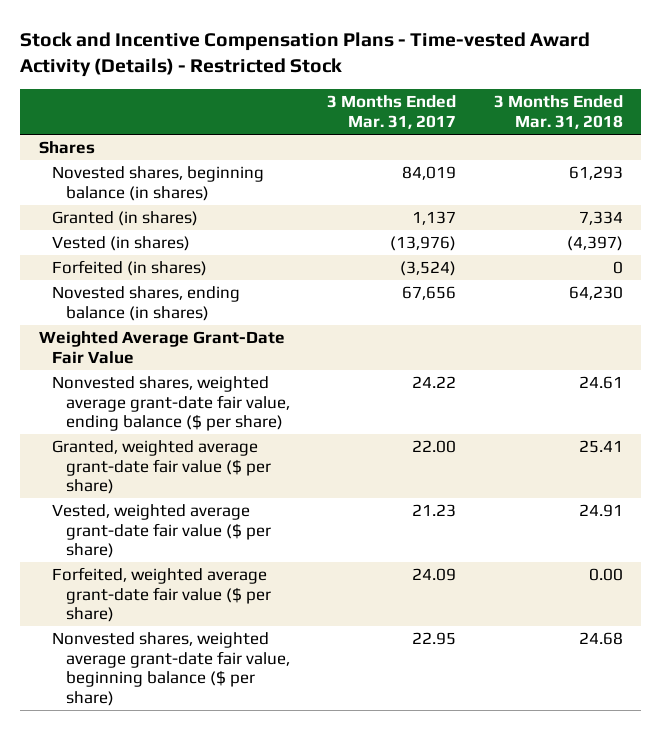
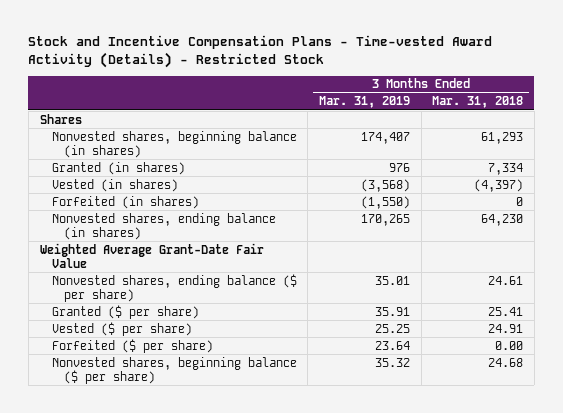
- | 3 Months Ended Mar. 31, 2017 | 3 Months Ended Mar. 31, 2018
+ | 3 Months Ended Mar. 31, 2019 | 3 Months Ended Mar. 31, 2018
- Novested shares, beginning balance (in shares) | 84,019 | 61,293
+ Nonvested shares, beginning balance (in shares) | 174,407 | 61,293
- Novested shares, ending balance (in shares) | 67,656 | 64,230
+ Nonvested shares, ending balance (in shares) | 170,265 | 64,230
- Nonvested shares, weighted average grant-date fair value, ending balance ($ per share) | 24.22 | 24.61
- Granted, weighted average grant-date fair value ($ per share) | 22.00 | 25.41
- Vested, weighted average grant-date fair value ($ per share) | 21.23 | 24.91
- Forfeited, weighted average grant-date fair value ($ per share) | 24.09 | 0.00
- Nonvested shares, weighted average grant-date fair value, beginning balance ($ per share) | 22.95 | 24.68
+ Nonvested shares, ending balance ($ per share) | 35.01 | 24.61
+ Granted ($ per share) | 35.91 | 25.41
+ Vested ($ per share) | 25.25 | 24.91
+ Forfeited ($ per share) | 23.64 | 0.00
+ Nonvested shares, beginning balance ($ per share) | 35.32 | 24.68

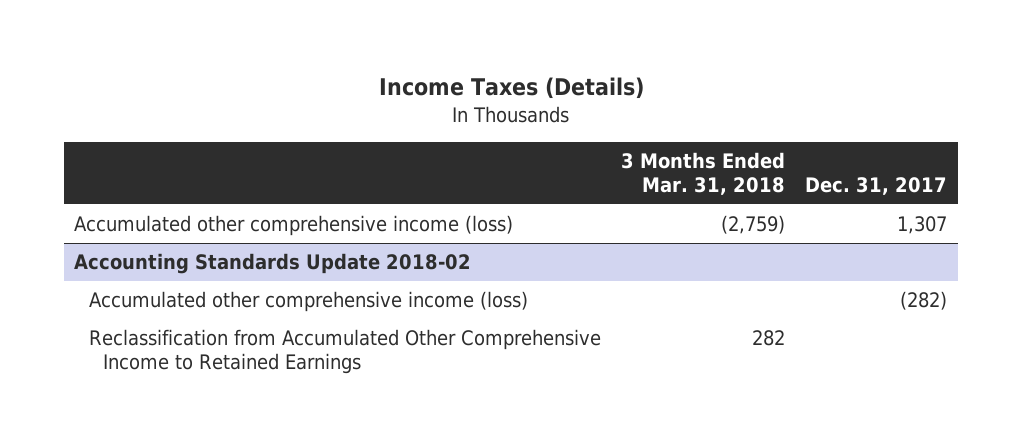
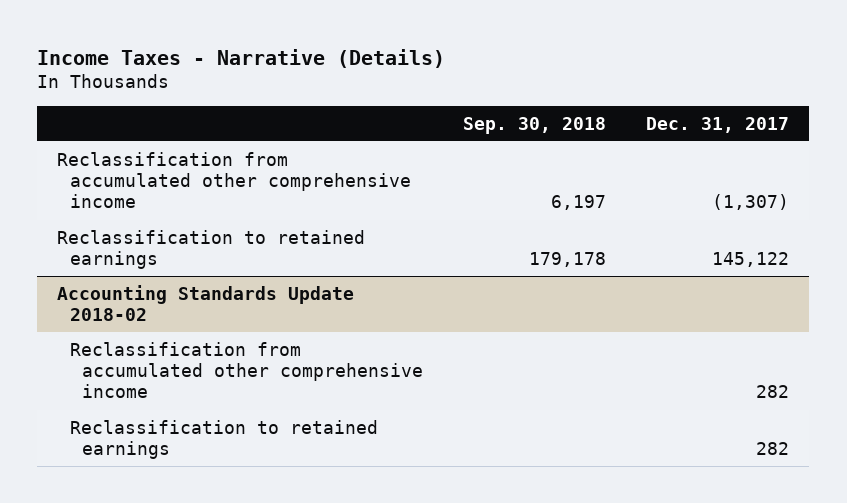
- Income Taxes (Details)
+ Income Taxes - Narrative (Details)
- | 3 Months Ended Mar. 31, 2018 | Dec. 31, 2017
+ | Sep. 30, 2018 | Dec. 31, 2017
- Accumulated other comprehensive income (loss) | (2,759) | 1,307
+ Reclassification from accumulated other comprehensive income | 6,197 | (1,307)
+ Reclassification to retained earnings | 179,178 | 145,122
@ Accounting Standards Update 2018-02
- Accumulated other comprehensive income (loss) | | (282)
- Reclassification from Accumulated Other Comprehensive Income to Retained Earnings | 282 |
+ Reclassification from accumulated other comprehensive income | | 282
+ Reclassification to retained earnings | | 282

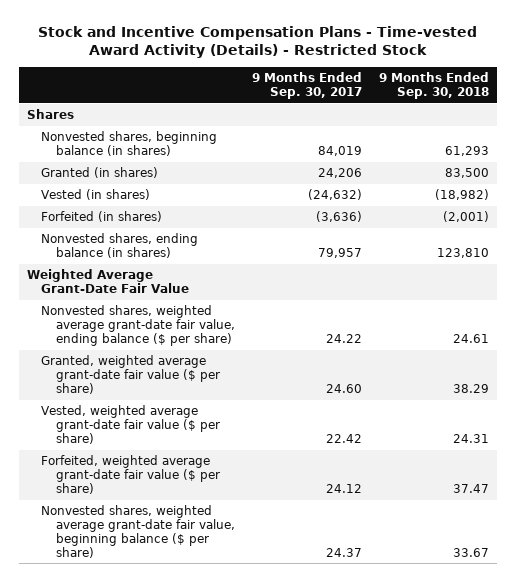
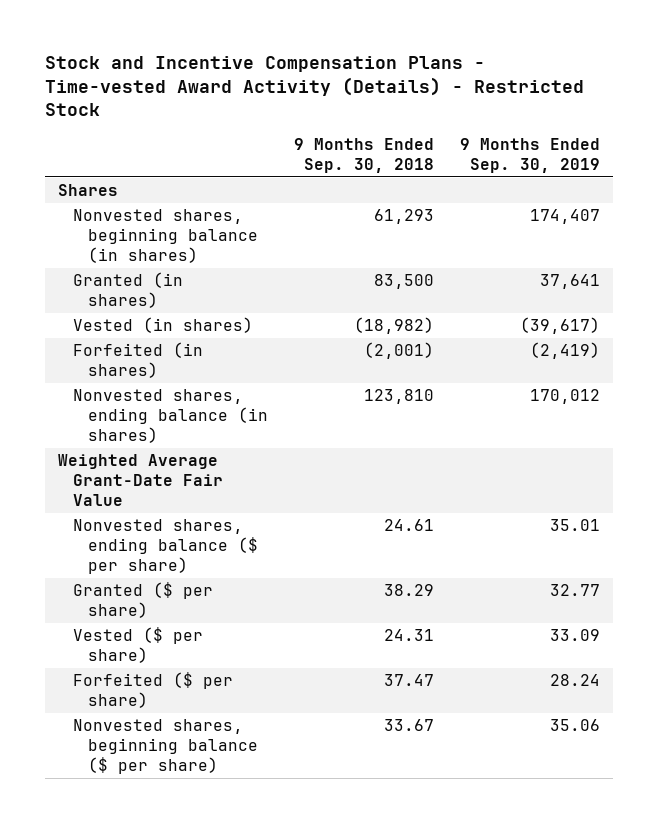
- | 9 Months Ended Sep. 30, 2017 | 9 Months Ended Sep. 30, 2018
+ | 9 Months Ended Sep. 30, 2018 | 9 Months Ended Sep. 30, 2019
- Nonvested shares, weighted average grant-date fair value, ending balance ($ per share) | 24.22 | 24.61
- Granted, weighted average grant-date fair value ($ per share) | 24.60 | 38.29
- Vested, weighted average grant-date fair value ($ per share) | 22.42 | 24.31
- Forfeited, weighted average grant-date fair value ($ per share) | 24.12 | 37.47
- Nonvested shares, weighted average grant-date fair value, beginning balance ($ per share) | 24.37 | 33.67
+ Nonvested shares, ending balance ($ per share) | 24.61 | 35.01
+ Granted ($ per share) | 38.29 | 32.77
+ Vested ($ per share) | 24.31 | 33.09
+ Forfeited ($ per share) | 37.47 | 28.24
+ Nonvested shares, beginning balance ($ per share) | 33.67 | 35.06

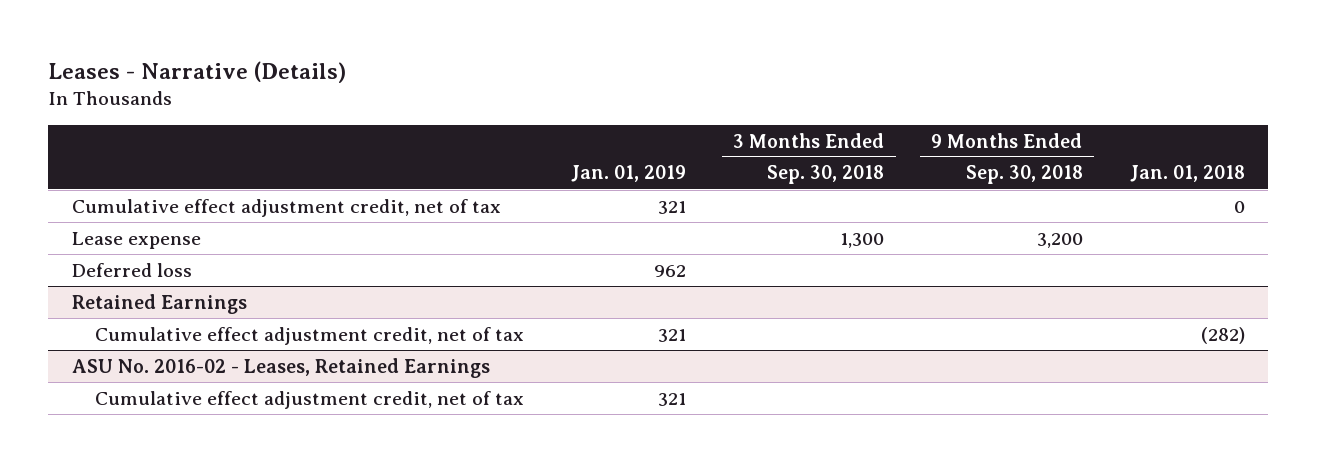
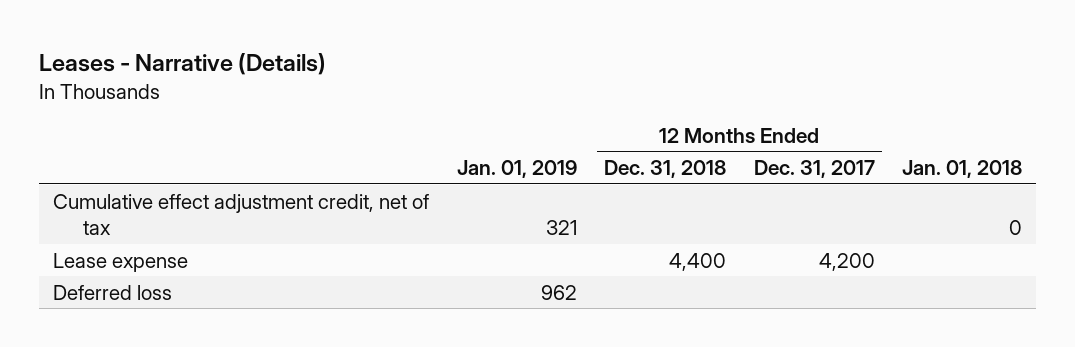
- | Jan. 01, 2019 | 3 Months Ended Sep. 30, 2018 | 9 Months Ended Sep. 30, 2018 | Jan. 01, 2018
+ | Jan. 01, 2019 | 12 Months Ended Dec. 31, 2018 | 12 Months Ended Dec. 31, 2017 | Jan. 01, 2018
- Retained Earnings
- Cumulative effect adjustment credit, net of tax | 321 | | | (282)
- ASU No. 2016-02 - Leases, Retained Earnings
- Cumulative effect adjustment credit, net of tax | 321 | | |

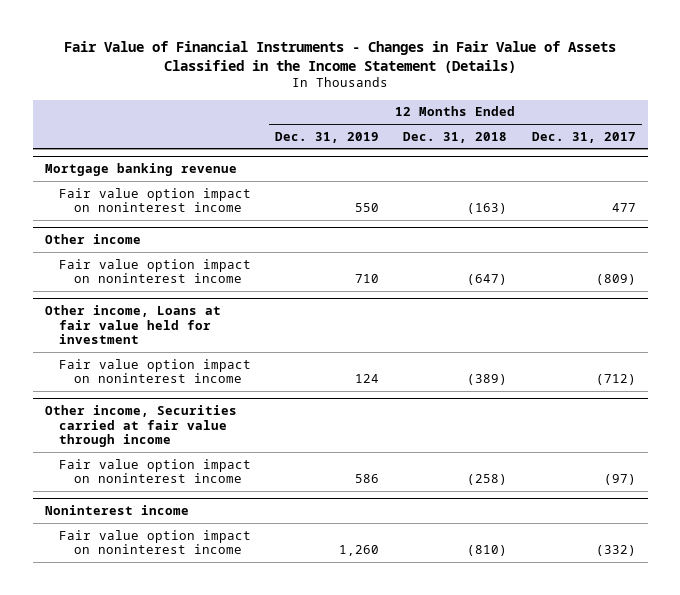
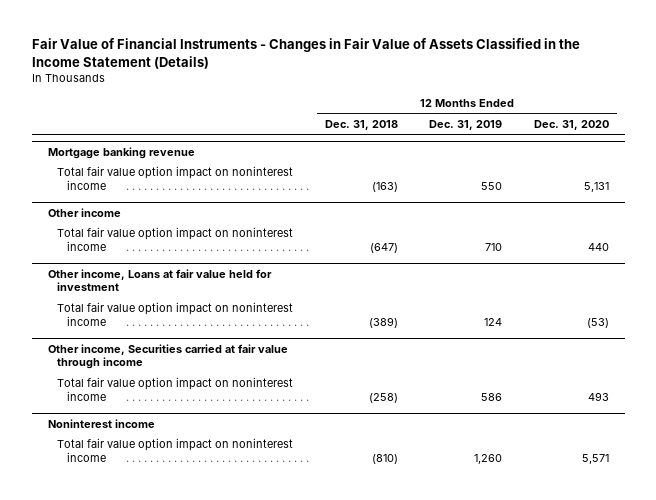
- | 12 Months Ended Dec. 31, 2019 | 12 Months Ended Dec. 31, 2018 | 12 Months Ended Dec. 31, 2017
+ | 12 Months Ended Dec. 31, 2018 | 12 Months Ended Dec. 31, 2019 | 12 Months Ended Dec. 31, 2020
@ Mortgage banking revenue
- Fair value option impact on noninterest income | 550 | (163) | 477
+ Total fair value option impact on noninterest income | (163) | 550 | 5,131
@ Other income
- Fair value option impact on noninterest income | 710 | (647) | (809)
+ Total fair value option impact on noninterest income | (647) | 710 | 440
@ Other income, Loans at fair value held for investment
- Fair value option impact on noninterest income | 124 | (389) | (712)
+ Total fair value option impact on noninterest income | (389) | 124 | (53)
@ Other income, Securities carried at fair value through income
- Fair value option impact on noninterest income | 586 | (258) | (97)
+ Total fair value option impact on noninterest income | (258) | 586 | 493
@ Noninterest income
- Fair value option impact on noninterest income | 1,260 | (810) | (332)
+ Total fair value option impact on noninterest income | (810) | 1,260 | 5,571

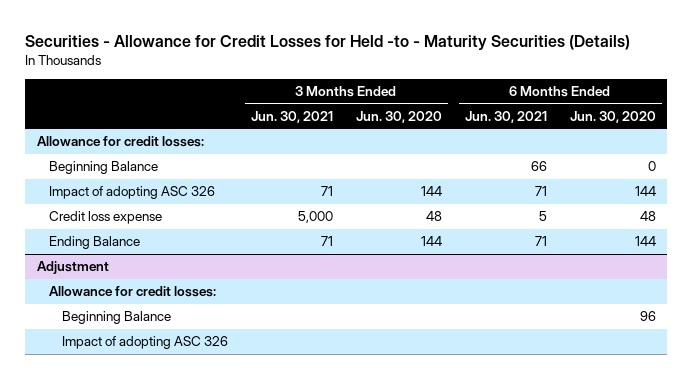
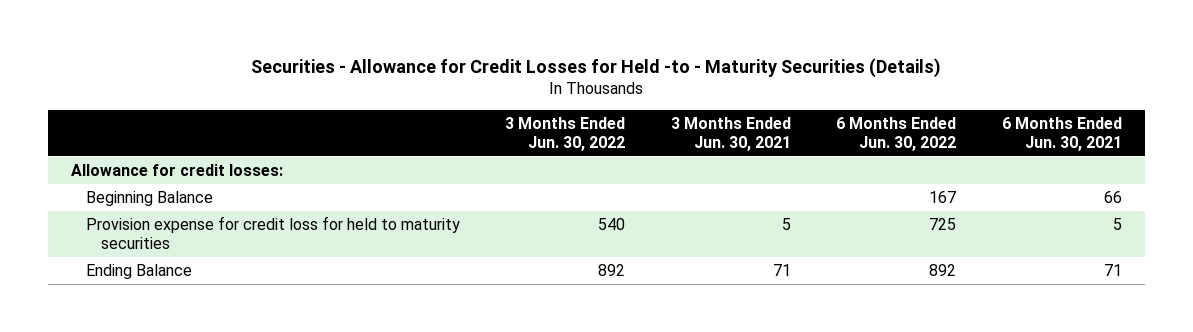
- | 3 Months Ended Jun. 30, 2021 | 3 Months Ended Jun. 30, 2020 | 6 Months Ended Jun. 30, 2021 | 6 Months Ended Jun. 30, 2020
+ | 3 Months Ended Jun. 30, 2022 | 3 Months Ended Jun. 30, 2021 | 6 Months Ended Jun. 30, 2022 | 6 Months Ended Jun. 30, 2021
- Impact of adopting ASC 326 | 71 | 144 | 71 | 144
- Credit loss expense | 5,000 | 48 | 5 | 48
+ Provision expense for credit loss for held to maturity securities | 540 | 5 | 725 | 5
- Adjustment
- Allowance for credit losses:
- Beginning Balance | | | | 96
- Impact of adopting ASC 326

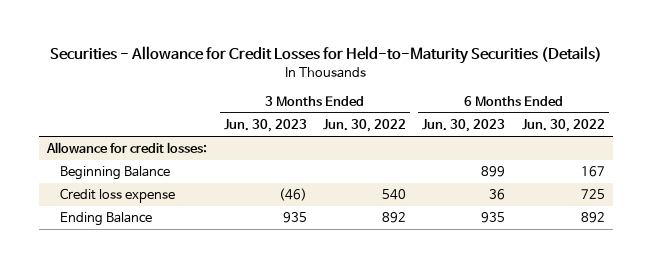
- Securities - Allowance for Credit Losses for Held -to - Maturity Securities (Details)
+ Securities - Allowance for Credit Losses for Held-to-Maturity Securities (Details)
- | 3 Months Ended Jun. 30, 2022 | 3 Months Ended Jun. 30, 2021 | 6 Months Ended Jun. 30, 2022 | 6 Months Ended Jun. 30, 2021
+ | 3 Months Ended Jun. 30, 2023 | 3 Months Ended Jun. 30, 2022 | 6 Months Ended Jun. 30, 2023 | 6 Months Ended Jun. 30, 2022
- Provision expense for credit loss for held to maturity securities | 540 | 5 | 725 | 5
+ Credit loss expense | (46) | 540 | 36 | 725

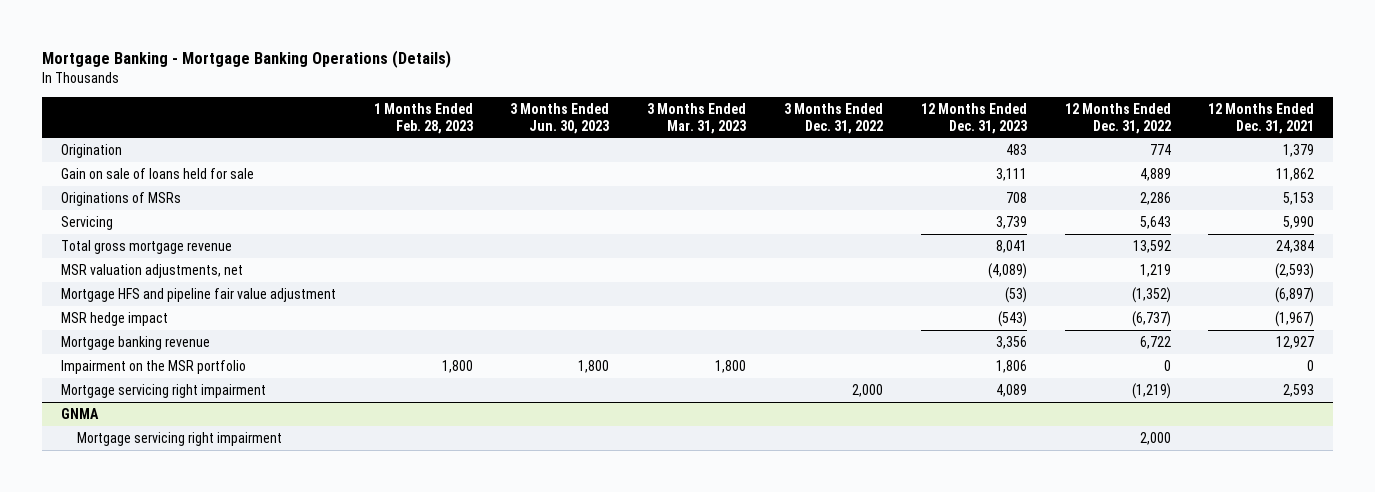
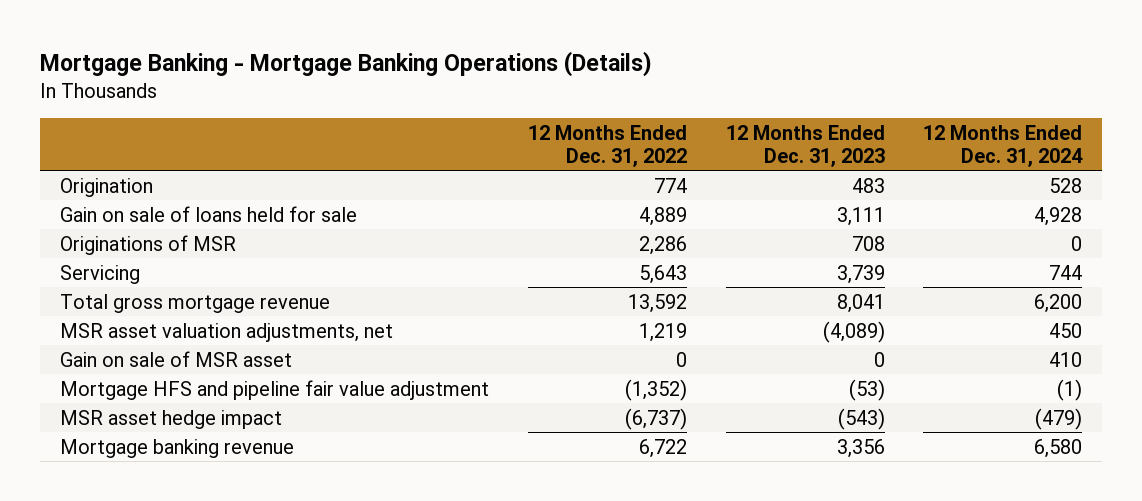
- | 1 Months Ended Feb. 28, 2023 | 3 Months Ended Jun. 30, 2023 | 3 Months Ended Mar. 31, 2023 | 3 Months Ended Dec. 31, 2022 | 12 Months Ended Dec. 31, 2023 | 12 Months Ended Dec. 31, 2022 | 12 Months Ended Dec. 31, 2021
+ | 12 Months Ended Dec. 31, 2022 | 12 Months Ended Dec. 31, 2023 | 12 Months Ended Dec. 31, 2024
- Originations of MSRs | | | | | 708 | 2,286 | 5,153
+ Originations of MSR | 2,286 | 708 | 0
- MSR valuation adjustments, net | | | | | (4,089) | 1,219 | (2,593)
+ MSR asset valuation adjustments, net | 1,219 | (4,089) | 450
+ Gain on sale of MSR asset | 0 | 0 | 410
- MSR hedge impact | | | | | (543) | (6,737) | (1,967)
+ MSR asset hedge impact | (6,737) | (543) | (479)
- Impairment on the MSR portfolio | 1,800 | 1,800 | 1,800 | | 1,806 | 0 | 0
- Mortgage servicing right impairment | | | | 2,000 | 4,089 | (1,219) | 2,593
- GNMA
- Mortgage servicing right impairment | | | | | | 2,000 |

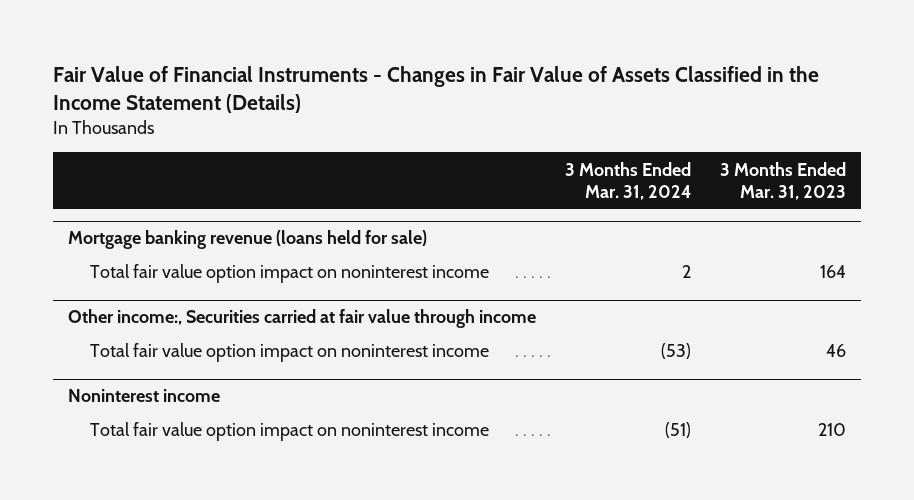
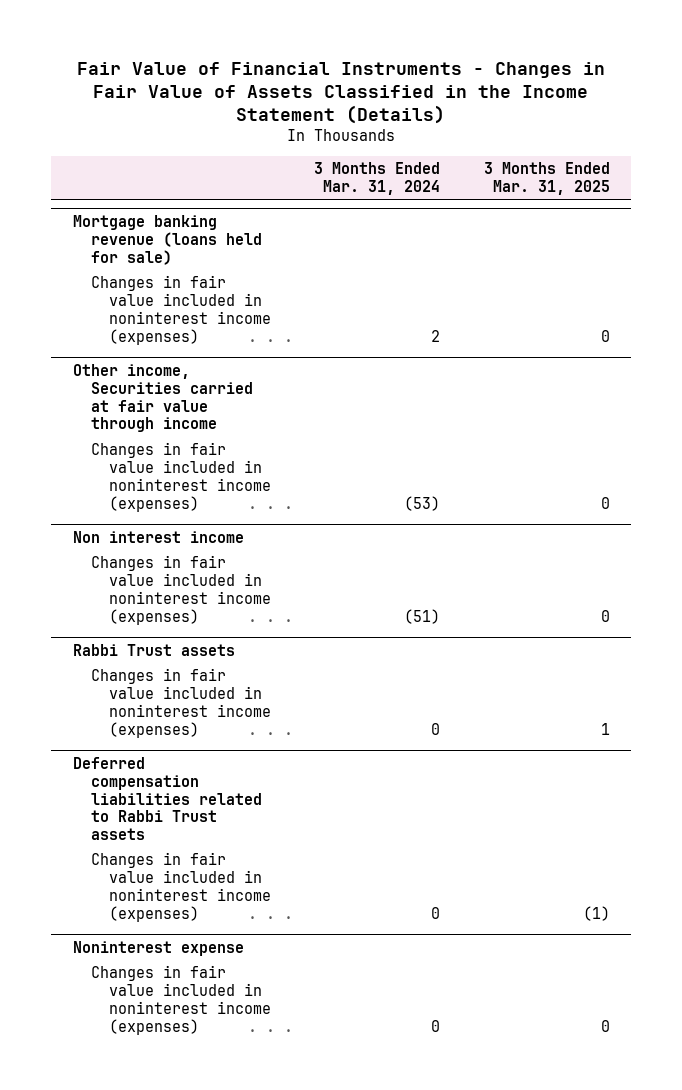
- | 3 Months Ended Mar. 31, 2024 | 3 Months Ended Mar. 31, 2023
+ | 3 Months Ended Mar. 31, 2024 | 3 Months Ended Mar. 31, 2025
@ Mortgage banking revenue (loans held for sale)
- Total fair value option impact on noninterest income | 2 | 164
- Other income:, Securities carried at fair value through income
- Total fair value option impact on noninterest income | (53) | 46
- Noninterest income
- Total fair value option impact on noninterest income | (51) | 210
@ Mortgage banking revenue (loans held for sale)
+ Changes in fair value included in noninterest income (expenses) | 2 | 0
+ Other income, Securities carried at fair value through income
+ Changes in fair value included in noninterest income (expenses) | (53) | 0
+ Non interest income
+ Changes in fair value included in noninterest income (expenses) | (51) | 0
+ Rabbi Trust assets
+ Changes in fair value included in noninterest income (expenses) | 0 | 1
+ Deferred compensation liabilities related to Rabbi Trust assets
+ Changes in fair value included in noninterest income (expenses) | 0 | (1)
+ Noninterest expense
+ Changes in fair value included in noninterest income (expenses) | 0 | 0

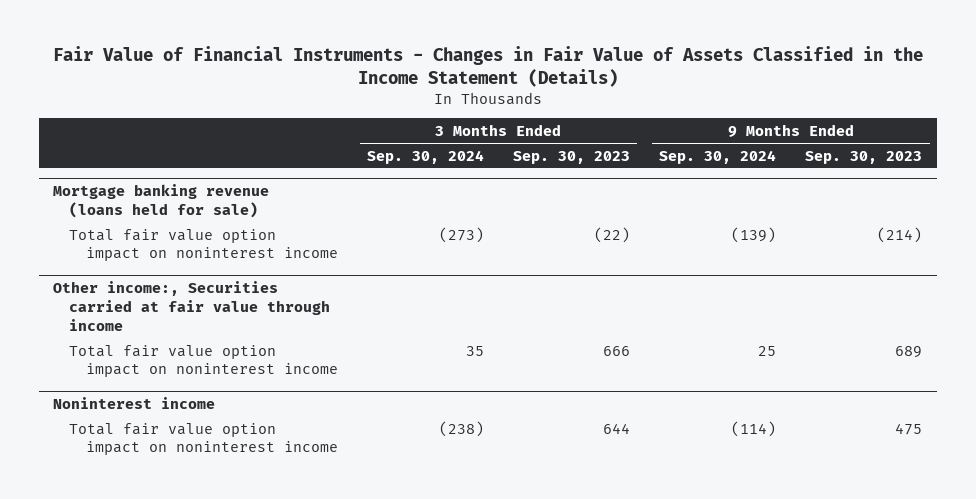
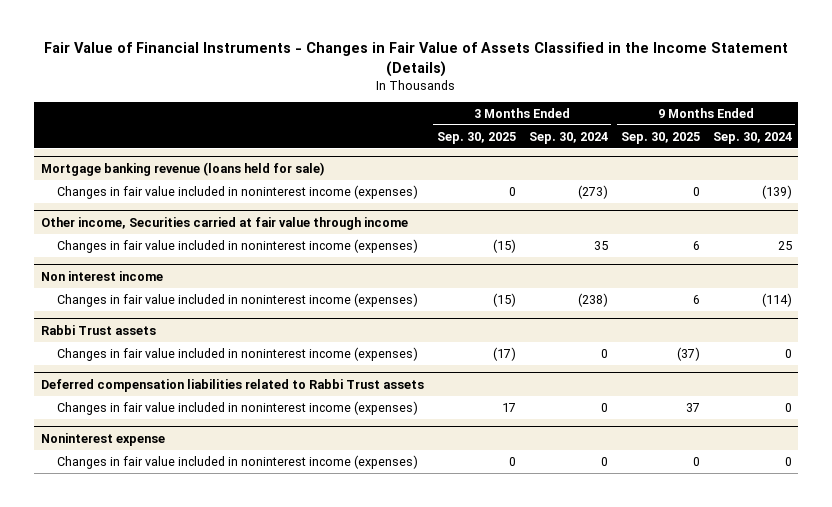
- | 3 Months Ended Sep. 30, 2024 | 3 Months Ended Sep. 30, 2023 | 9 Months Ended Sep. 30, 2024 | 9 Months Ended Sep. 30, 2023
+ | 3 Months Ended Sep. 30, 2025 | 3 Months Ended Sep. 30, 2024 | 9 Months Ended Sep. 30, 2025 | 9 Months Ended Sep. 30, 2024
@ Mortgage banking revenue (loans held for sale)
- Total fair value option impact on noninterest income | (273) | (22) | (139) | (214)
- Other income:, Securities carried at fair value through income
- Total fair value option impact on noninterest income | 35 | 666 | 25 | 689
- Noninterest income
- Total fair value option impact on noninterest income | (238) | 644 | (114) | 475
@ Mortgage banking revenue (loans held for sale)
+ Changes in fair value included in noninterest income (expenses) | 0 | (273) | 0 | (139)
+ Other income, Securities carried at fair value through income
+ Changes in fair value included in noninterest income (expenses) | (15) | 35 | 6 | 25
+ Non interest income
+ Changes in fair value included in noninterest income (expenses) | (15) | (238) | 6 | (114)
+ Rabbi Trust assets
+ Changes in fair value included in noninterest income (expenses) | (17) | 0 | (37) | 0
+ Deferred compensation liabilities related to Rabbi Trust assets
+ Changes in fair value included in noninterest income (expenses) | 17 | 0 | 37 | 0
+ Noninterest expense
+ Changes in fair value included in noninterest income (expenses) | 0 | 0 | 0 | 0

